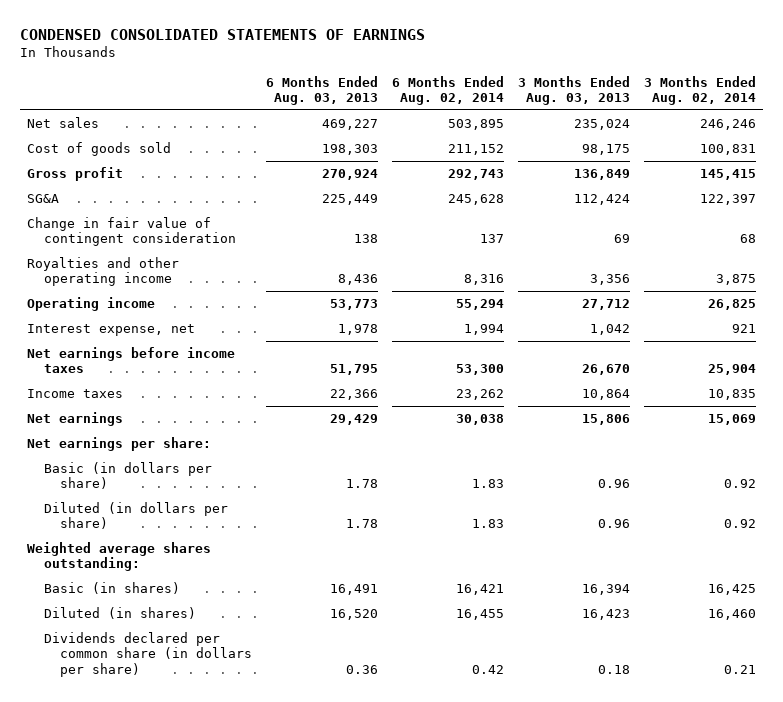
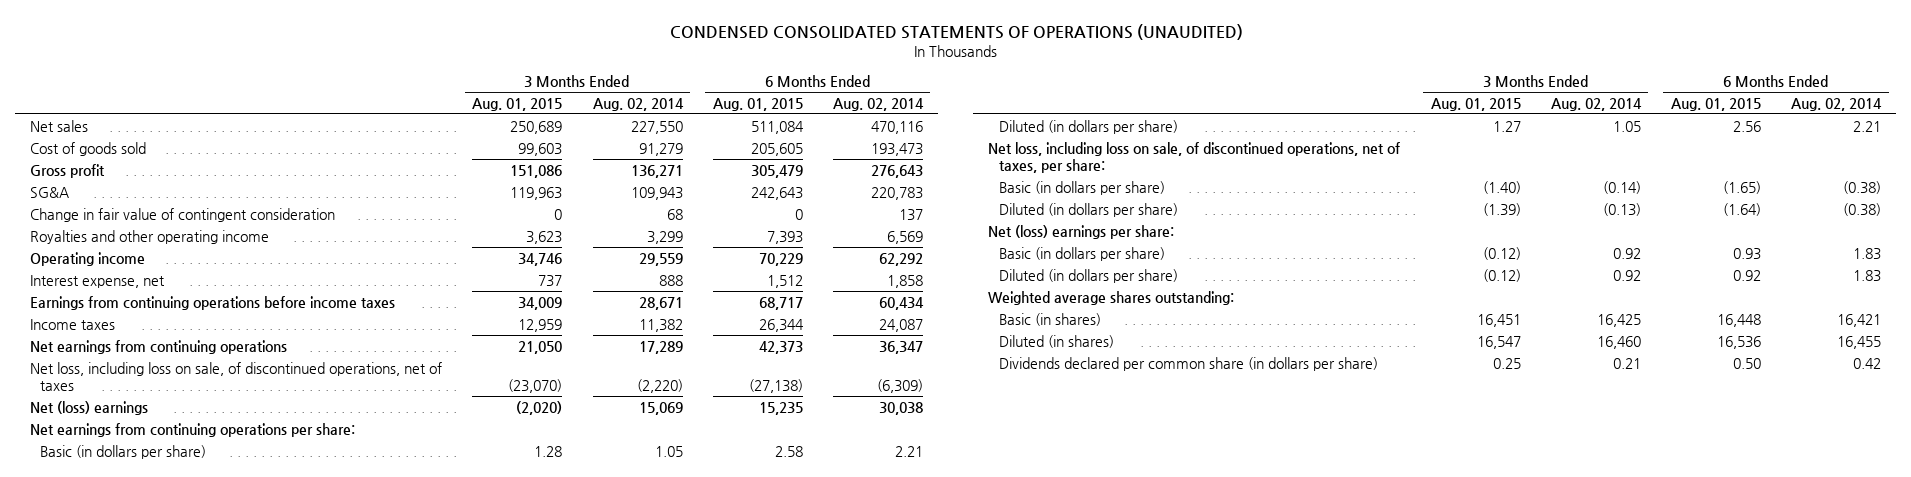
- CONDENSED CONSOLIDATED STATEMENTS OF EARNINGS
+ CONDENSED CONSOLIDATED STATEMENTS OF OPERATIONS (UNAUDITED)
- | 6 Months Ended Aug. 03, 2013 | 6 Months Ended Aug. 02, 2014 | 3 Months Ended Aug. 03, 2013 | 3 Months Ended Aug. 02, 2014
+ | 3 Months Ended Aug. 01, 2015 | 3 Months Ended Aug. 02, 2014 | 6 Months Ended Aug. 01, 2015 | 6 Months Ended Aug. 02, 2014
- Net sales | 469,227 | 503,895 | 235,024 | 246,246
- Cost of goods sold | 198,303 | 211,152 | 98,175 | 100,831
- Gross profit | 270,924 | 292,743 | 136,849 | 145,415
- SG&A | 225,449 | 245,628 | 112,424 | 122,397
+ Net sales | 250,689 | 227,550 | 511,084 | 470,116
+ Cost of goods sold | 99,603 | 91,279 | 205,605 | 193,473
+ Gross profit | 151,086 | 136,271 | 305,479 | 276,643
+ SG&A | 119,963 | 109,943 | 242,643 | 220,783
- Royalties and other operating income | 8,436 | 8,316 | 3,356 | 3,875
- Operating income | 53,773 | 55,294 | 27,712 | 26,825
- Interest expense, net | 1,978 | 1,994 | 1,042 | 921
- Net earnings before income taxes | 51,795 | 53,300 | 26,670 | 25,904
- Income taxes | 22,366 | 23,262 | 10,864 | 10,835
- Net earnings | 29,429 | 30,038 | 15,806 | 15,069
- Net earnings per share:
+ Royalties and other operating income | 3,623 | 3,299 | 7,393 | 6,569
+ Operating income | 34,746 | 29,559 | 70,229 | 62,292
+ Interest expense, net | 737 | 888 | 1,512 | 1,858
+ Earnings from continuing operations before income taxes | 34,009 | 28,671 | 68,717 | 60,434
+ Income taxes | 12,959 | 11,382 | 26,344 | 24,087
+ Net earnings from continuing operations | 21,050 | 17,289 | 42,373 | 36,347
+ Net loss, including loss on sale, of discontinued operations, net of taxes | (23,070) | (2,220) | (27,138) | (6,309)
+ Net (loss) earnings | (2,020) | 15,069 | 15,235 | 30,038
+ Net earnings from continuing operations per share:
+ Basic (in dollars per share) | 1.28 | 1.05 | 2.58 | 2.21
+ Diluted (in dollars per share) | 1.27 | 1.05 | 2.56 | 2.21
+ Net loss, including loss on sale, of discontinued operations, net of taxes, per share:
+ Basic (in dollars per share) | (1.40) | (0.14) | (1.65) | (0.38)
+ Diluted (in dollars per share) | (1.39) | (0.13) | (1.64) | (0.38)
+ Net (loss) earnings per share:

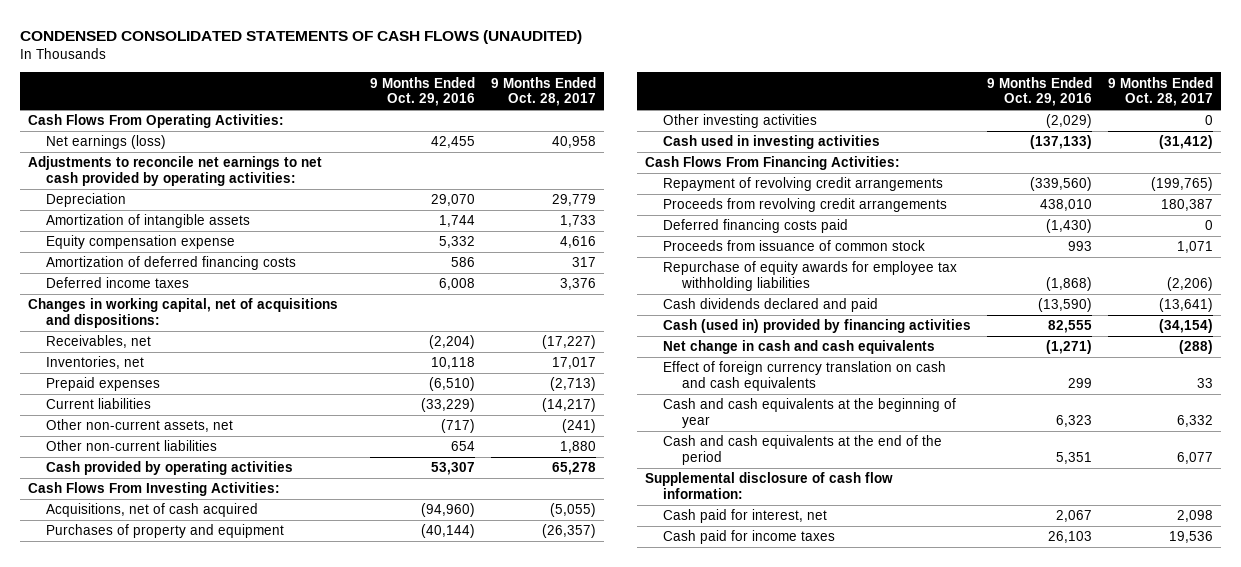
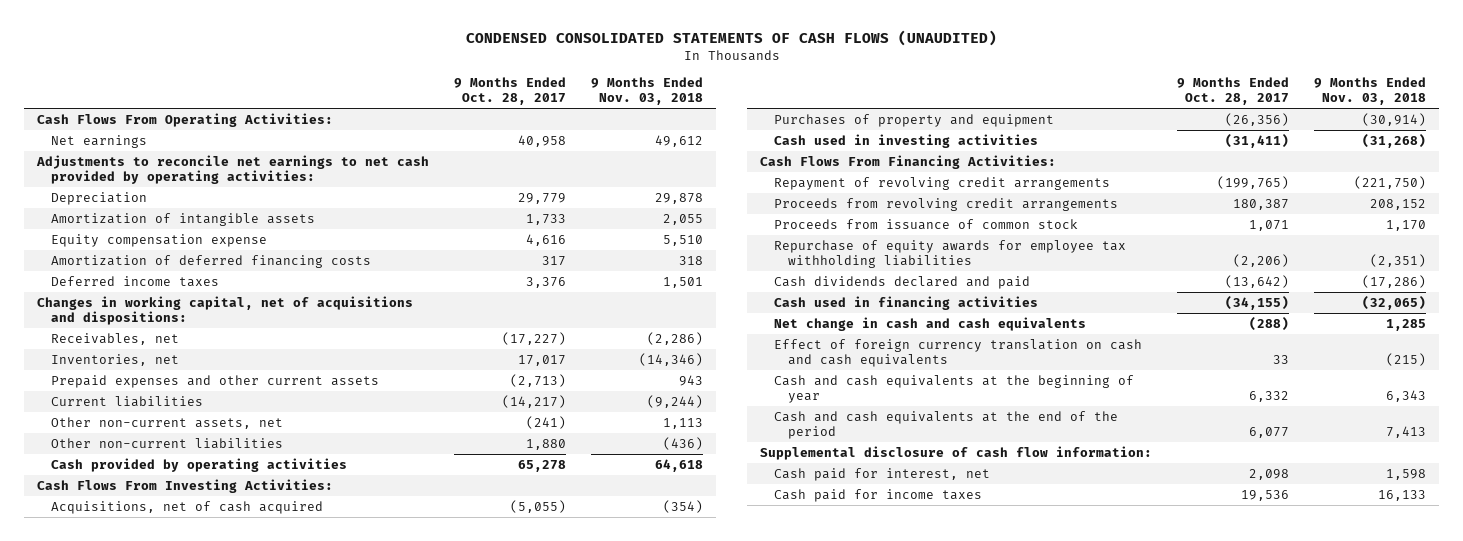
- | 9 Months Ended Oct. 29, 2016 | 9 Months Ended Oct. 28, 2017
+ | 9 Months Ended Oct. 28, 2017 | 9 Months Ended Nov. 03, 2018
- Net earnings (loss) | 42,455 | 40,958
+ Net earnings | 40,958 | 49,612
- Prepaid expenses | (6,510) | (2,713)
+ Prepaid expenses and other current assets | (2,713) | 943
- Purchases of property and equipment | (40,144) | (26,357)
- Other investing activities | (2,029) | 0
- Cash used in investing activities | (137,133) | (31,412)
+ Purchases of property and equipment | (26,356) | (30,914)
+ Cash used in investing activities | (31,411) | (31,268)
- Deferred financing costs paid | (1,430) | 0
- Cash dividends declared and paid | (13,590) | (13,641)
- Cash (used in) provided by financing activities | 82,555 | (34,154)
+ Cash dividends declared and paid | (13,642) | (17,286)
+ Cash used in financing activities | (34,155) | (32,065)

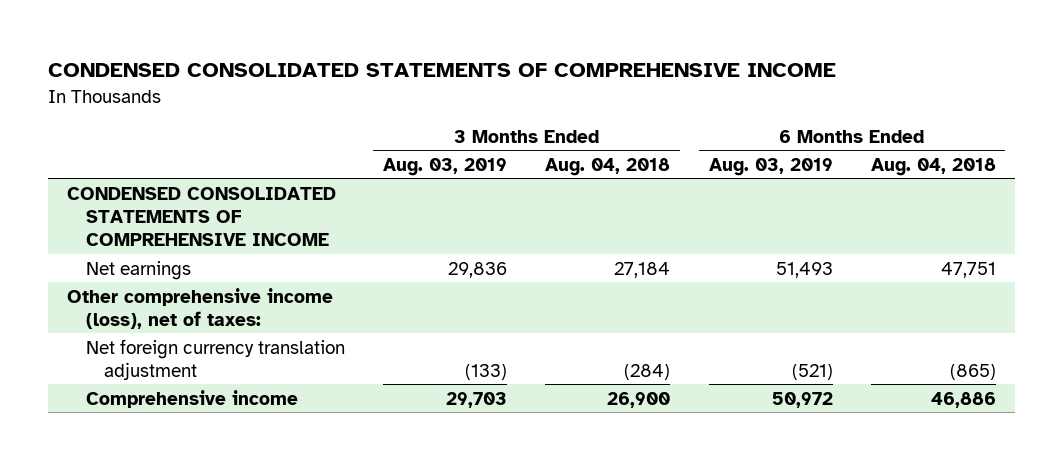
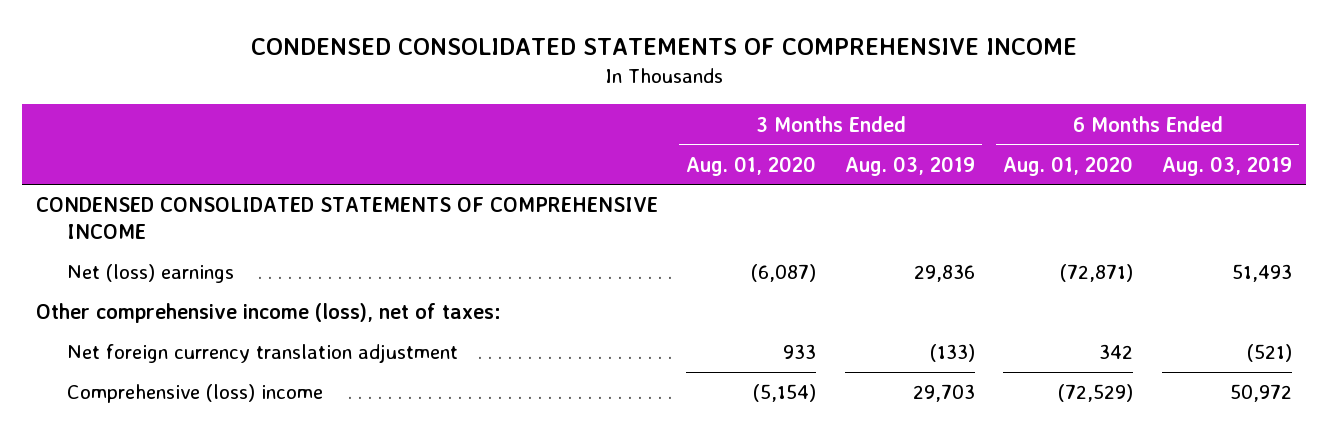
- | 3 Months Ended Aug. 03, 2019 | 3 Months Ended Aug. 04, 2018 | 6 Months Ended Aug. 03, 2019 | 6 Months Ended Aug. 04, 2018
+ | 3 Months Ended Aug. 01, 2020 | 3 Months Ended Aug. 03, 2019 | 6 Months Ended Aug. 01, 2020 | 6 Months Ended Aug. 03, 2019
- Net earnings | 29,836 | 27,184 | 51,493 | 47,751
+ Net (loss) earnings | (6,087) | 29,836 | (72,871) | 51,493
- Comprehensive income | 29,703 | 26,900 | 50,972 | 46,886
+ Comprehensive (loss) income | (5,154) | 29,703 | (72,529) | 50,972

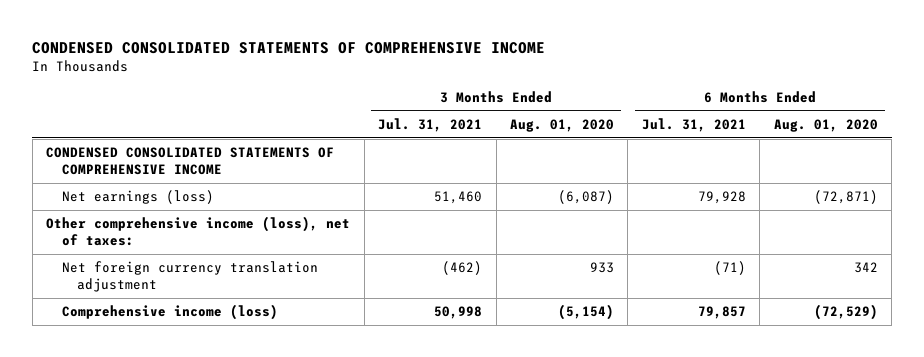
- | 3 Months Ended Aug. 01, 2020 | 3 Months Ended Aug. 03, 2019 | 6 Months Ended Aug. 01, 2020 | 6 Months Ended Aug. 03, 2019
+ | 3 Months Ended Jul. 31, 2021 | 3 Months Ended Aug. 01, 2020 | 6 Months Ended Jul. 31, 2021 | 6 Months Ended Aug. 01, 2020
- Net (loss) earnings | (6,087) | 29,836 | (72,871) | 51,493
+ Net earnings (loss) | 51,460 | (6,087) | 79,928 | (72,871)
- Comprehensive (loss) income | (5,154) | 29,703 | (72,529) | 50,972
+ Comprehensive income (loss) | 50,998 | (5,154) | 79,857 | (72,529)

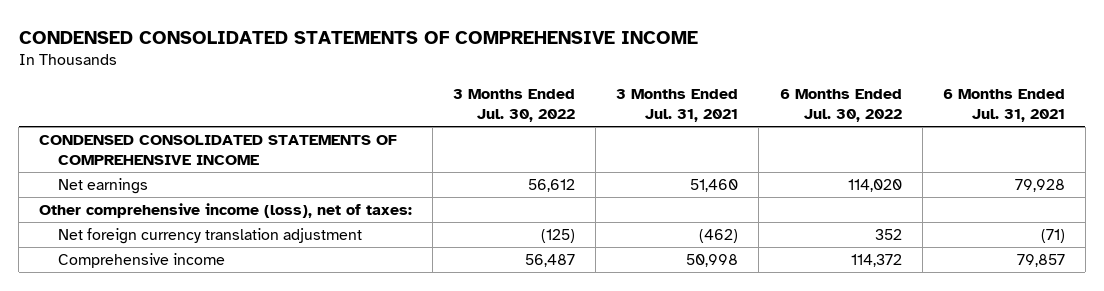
- | 3 Months Ended Jul. 31, 2021 | 3 Months Ended Aug. 01, 2020 | 6 Months Ended Jul. 31, 2021 | 6 Months Ended Aug. 01, 2020
+ | 3 Months Ended Jul. 30, 2022 | 3 Months Ended Jul. 31, 2021 | 6 Months Ended Jul. 30, 2022 | 6 Months Ended Jul. 31, 2021
- Net earnings (loss) | 51,460 | (6,087) | 79,928 | (72,871)
+ Net earnings | 56,612 | 51,460 | 114,020 | 79,928
- Comprehensive income (loss) | 50,998 | (5,154) | 79,857 | (72,529)
+ Comprehensive income | 56,487 | 50,998 | 114,372 | 79,857

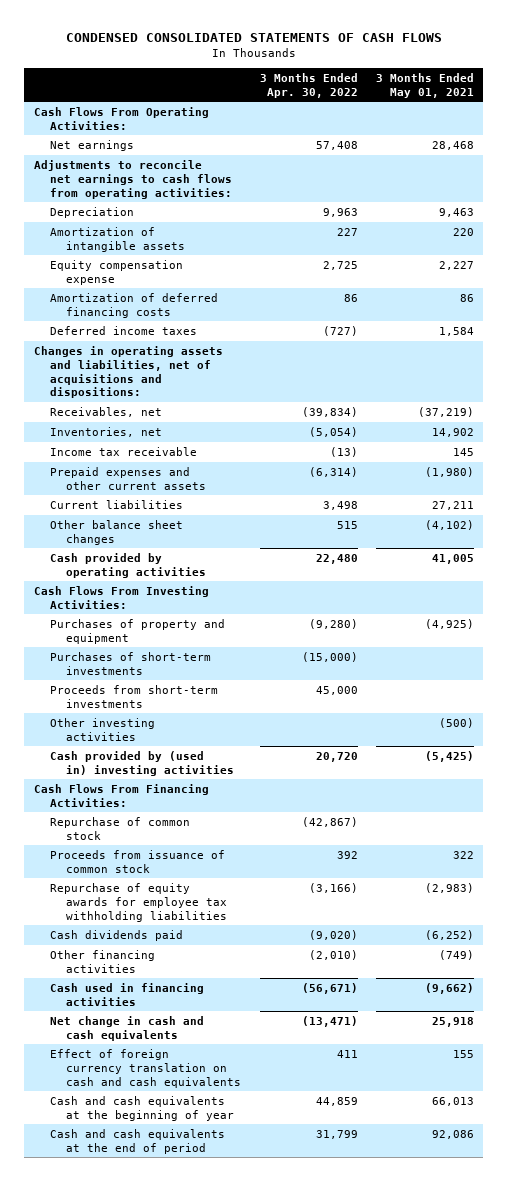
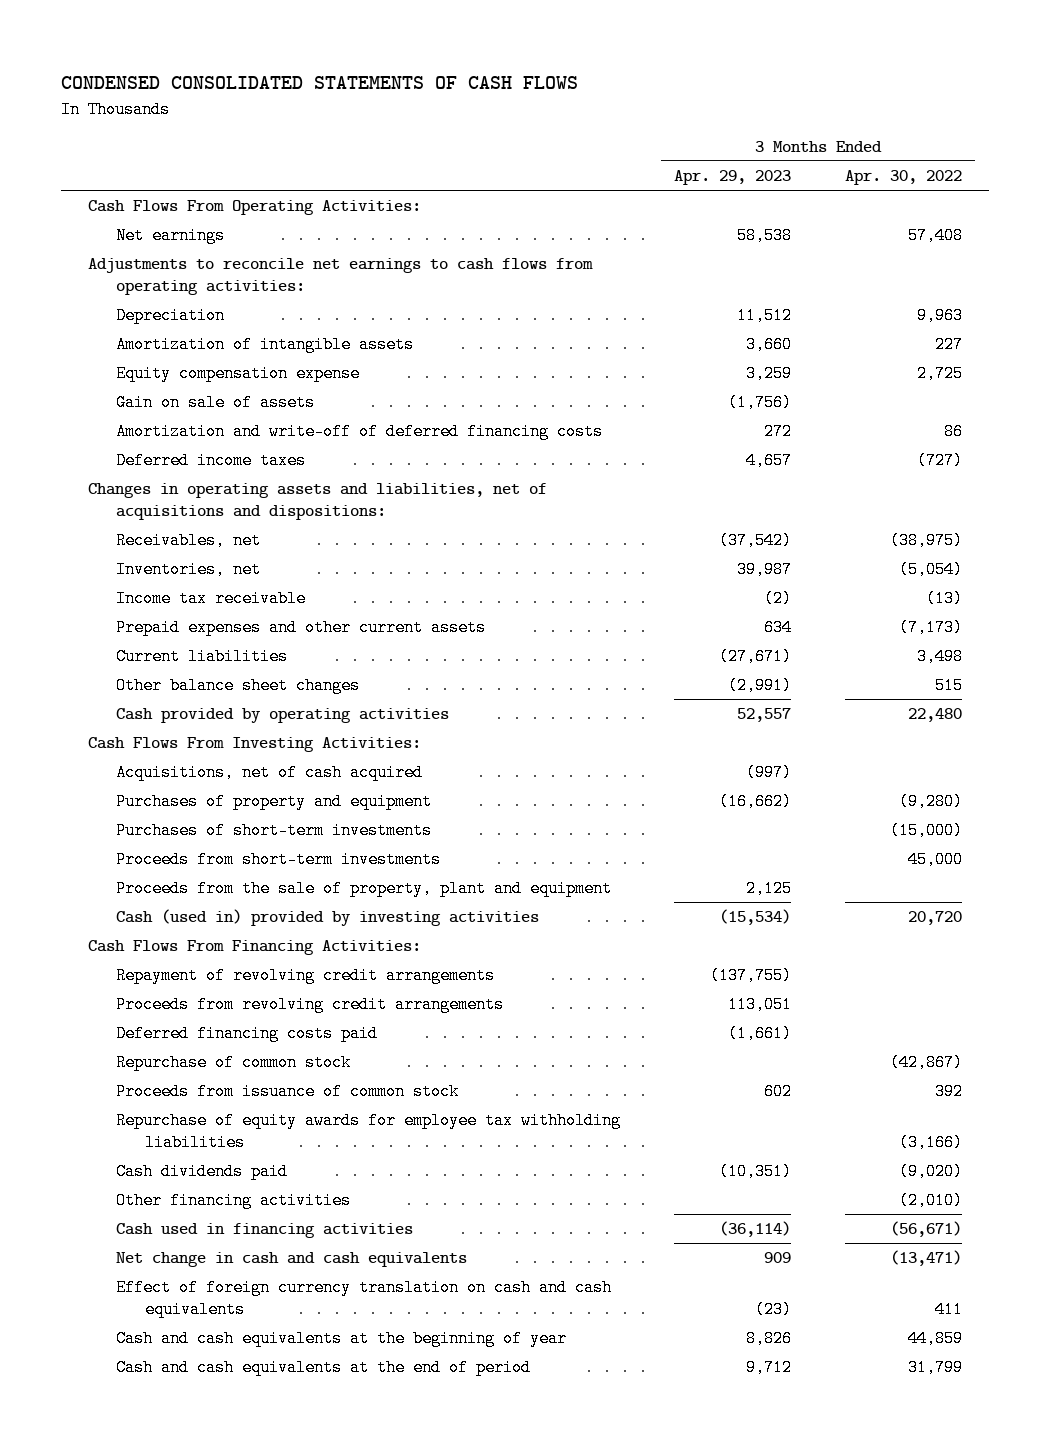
- | 3 Months Ended Apr. 30, 2022 | 3 Months Ended May 01, 2021
+ | 3 Months Ended Apr. 29, 2023 | 3 Months Ended Apr. 30, 2022
- Amortization of deferred financing costs | 86 | 86
+ Gain on sale of assets | (1,756) |
+ Amortization and write-off of deferred financing costs | 272 | 86
- Receivables, net | (39,834) | (37,219)
+ Receivables, net | (37,542) | (38,975)
- Prepaid expenses and other current assets | (6,314) | (1,980)
+ Prepaid expenses and other current assets | 634 | (7,173)
+ Acquisitions, net of cash acquired | (997) |
- Other investing activities | | (500)
- Cash provided by (used in) investing activities | 20,720 | (5,425)
+ Proceeds from the sale of property, plant and equipment | 2,125 |
+ Cash (used in) provided by investing activities | (15,534) | 20,720
+ Repayment of revolving credit arrangements | (137,755) |
+ Proceeds from revolving credit arrangements | 113,051 |
+ Deferred financing costs paid | (1,661) |

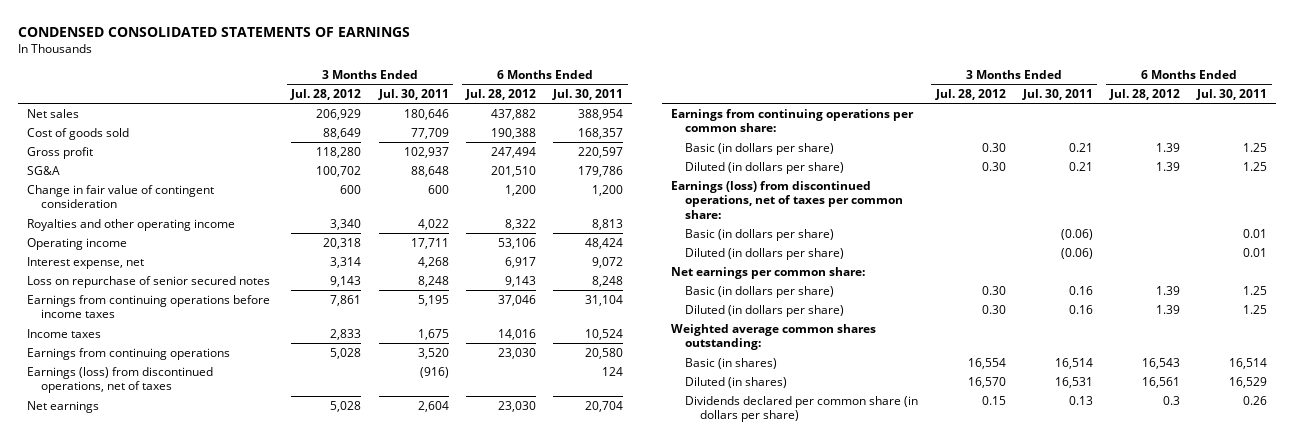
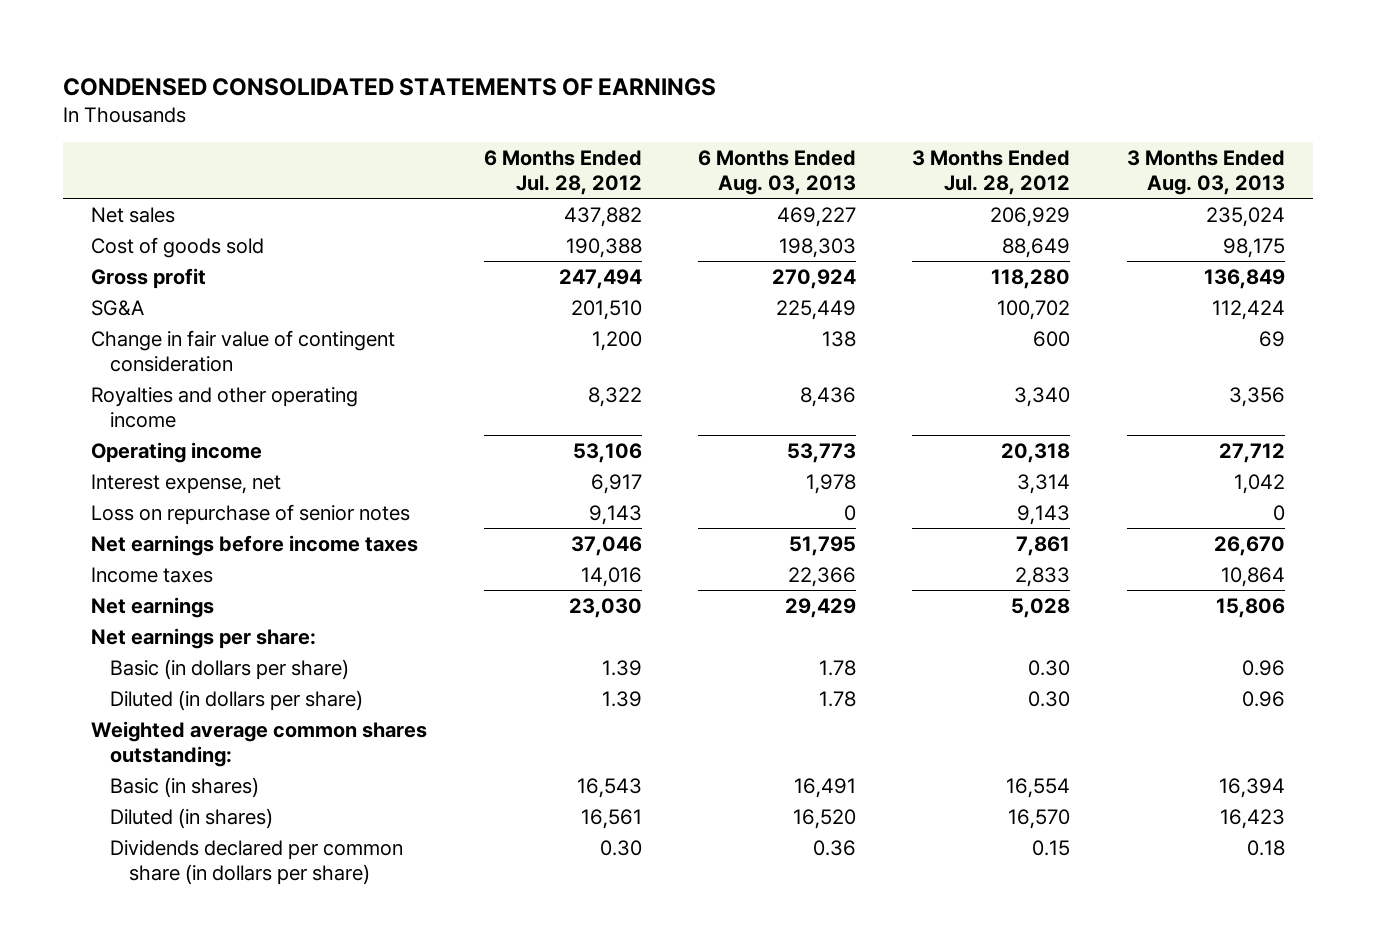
- | 3 Months Ended Jul. 28, 2012 | 3 Months Ended Jul. 30, 2011 | 6 Months Ended Jul. 28, 2012 | 6 Months Ended Jul. 30, 2011
+ | 6 Months Ended Jul. 28, 2012 | 6 Months Ended Aug. 03, 2013 | 3 Months Ended Jul. 28, 2012 | 3 Months Ended Aug. 03, 2013
- Loss on repurchase of senior secured notes | 9,143 | 8,248 | 9,143 | 8,248
- Earnings from continuing operations before income taxes | 7,861 | 5,195 | 37,046 | 31,104
+ Loss on repurchase of senior notes | 9,143 | 0 | 9,143 | 0
+ Net earnings before income taxes | 37,046 | 51,795 | 7,861 | 26,670
- Earnings from continuing operations | 5,028 | 3,520 | 23,030 | 20,580
- Earnings (loss) from discontinued operations, net of taxes | | (916) | | 124
- Earnings from continuing operations per common share:
- Basic (in dollars per share) | 0.30 | 0.21 | 1.39 | 1.25
- Diluted (in dollars per share) | 0.30 | 0.21 | 1.39 | 1.25
- Earnings (loss) from discontinued operations, net of taxes per common share:
- Basic (in dollars per share) | | (0.06) | | 0.01
- Diluted (in dollars per share) | | (0.06) | | 0.01
- Net earnings per common share:
+ Net earnings per share:
- Dividends declared per common share (in dollars per share) | 0.15 | 0.13 | 0.3 | 0.26
+ Dividends declared per common share (in dollars per share) | 0.30 | 0.36 | 0.15 | 0.18

